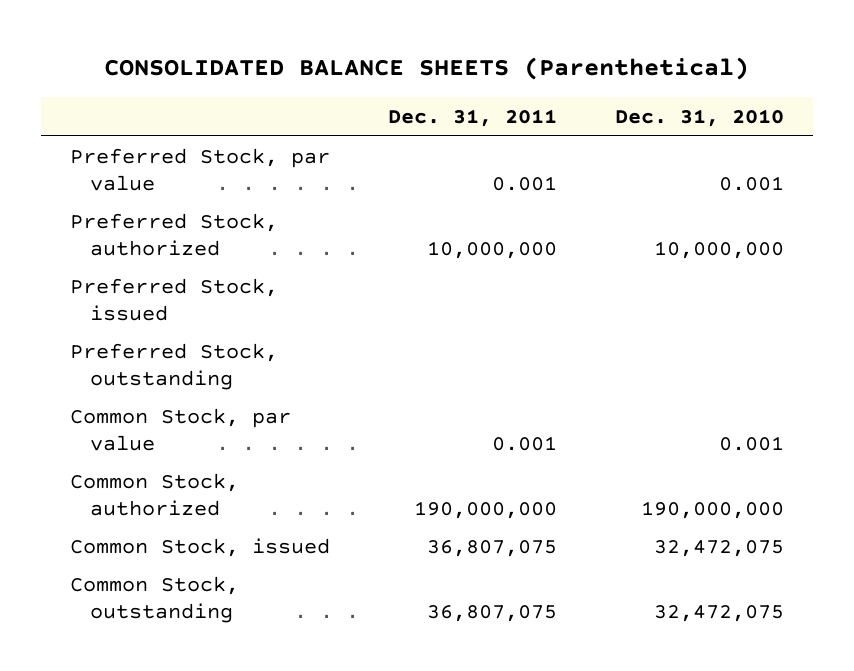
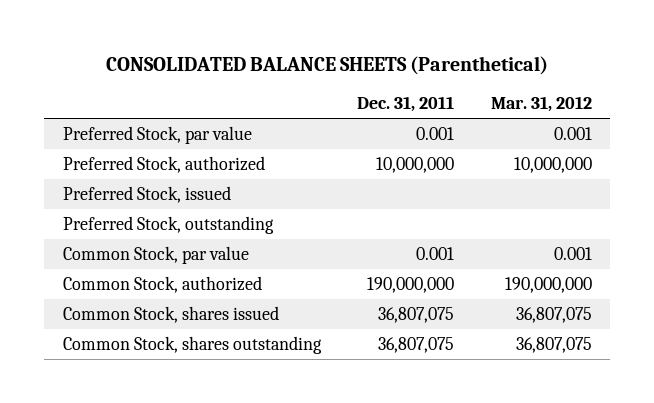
- | Dec. 31, 2011 | Dec. 31, 2010
+ | Dec. 31, 2011 | Mar. 31, 2012
- Common Stock, issued | 36,807,075 | 32,472,075
- Common Stock, outstanding | 36,807,075 | 32,472,075
+ Common Stock, shares issued | 36,807,075 | 36,807,075
+ Common Stock, shares outstanding | 36,807,075 | 36,807,075

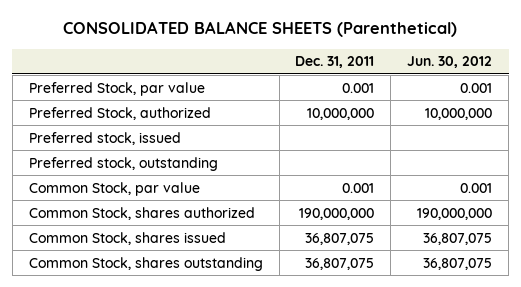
- | Dec. 31, 2011 | Mar. 31, 2012
+ | Dec. 31, 2011 | Jun. 30, 2012
- Preferred Stock, issued
- Preferred Stock, outstanding
+ Preferred stock, issued
+ Preferred stock, outstanding
- Common Stock, authorized | 190,000,000 | 190,000,000
+ Common Stock, shares authorized | 190,000,000 | 190,000,000

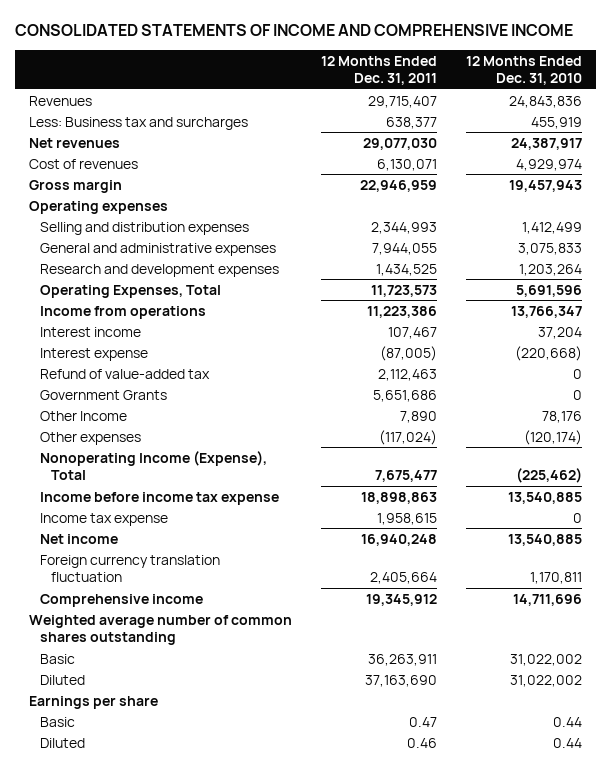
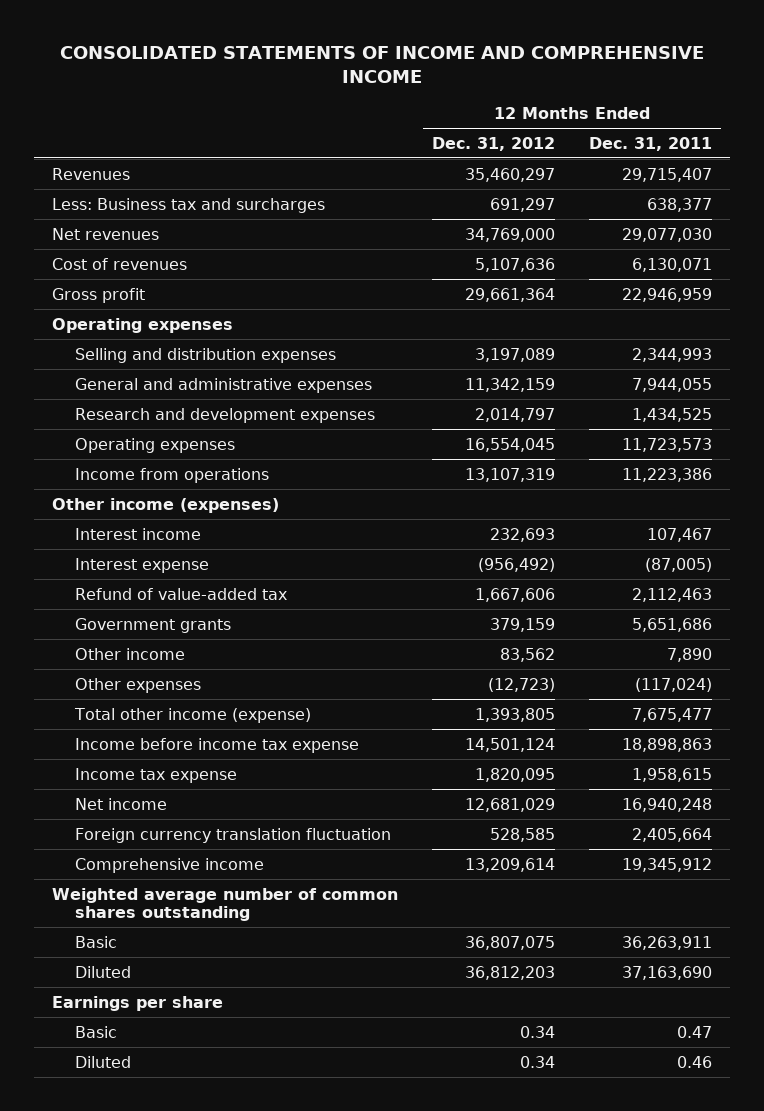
- | 12 Months Ended Dec. 31, 2011 | 12 Months Ended Dec. 31, 2010
+ | 12 Months Ended Dec. 31, 2012 | 12 Months Ended Dec. 31, 2011
- Gross margin | 22,946,959 | 19,457,943
+ Gross profit | 29,661,364 | 22,946,959
- Operating Expenses, Total | 11,723,573 | 5,691,596
+ Operating expenses | 16,554,045 | 11,723,573
+ Other income (expenses)
- Government Grants | 5,651,686 | 0
- Other Income | 7,890 | 78,176
+ Government grants | 379,159 | 5,651,686
+ Other income | 83,562 | 7,890
- Nonoperating Income (Expense), Total | 7,675,477 | (225,462)
+ Total other income (expense) | 1,393,805 | 7,675,477

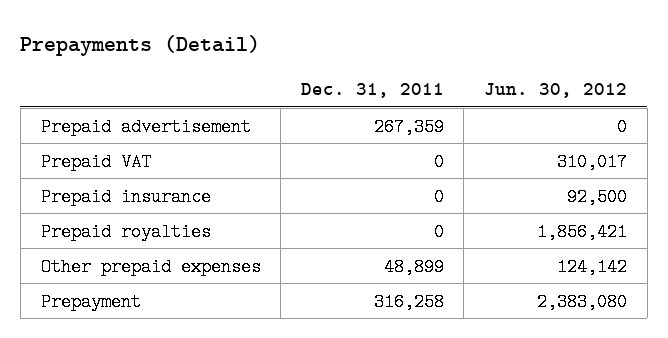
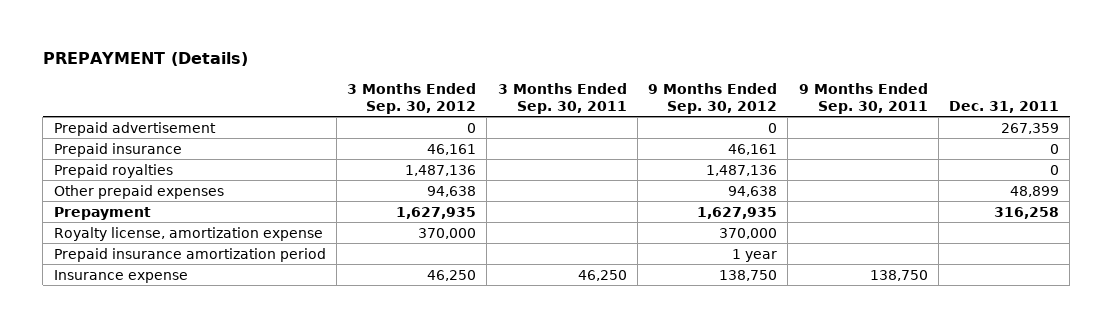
- Prepayments (Detail)
+ PREPAYMENT (Details)
- | Dec. 31, 2011 | Jun. 30, 2012
+ | 3 Months Ended Sep. 30, 2012 | 3 Months Ended Sep. 30, 2011 | 9 Months Ended Sep. 30, 2012 | 9 Months Ended Sep. 30, 2011 | Dec. 31, 2011
- Prepaid VAT | 0 | 310,017
+ Royalty license, amortization expense | 370,000 | | 370,000 | |
+ Prepaid insurance amortization period | | | 1 year | |
+ Insurance expense | 46,250 | 46,250 | 138,750 | 138,750 |

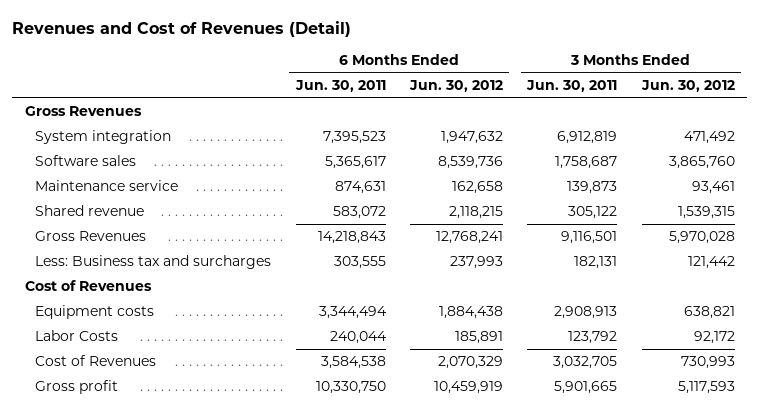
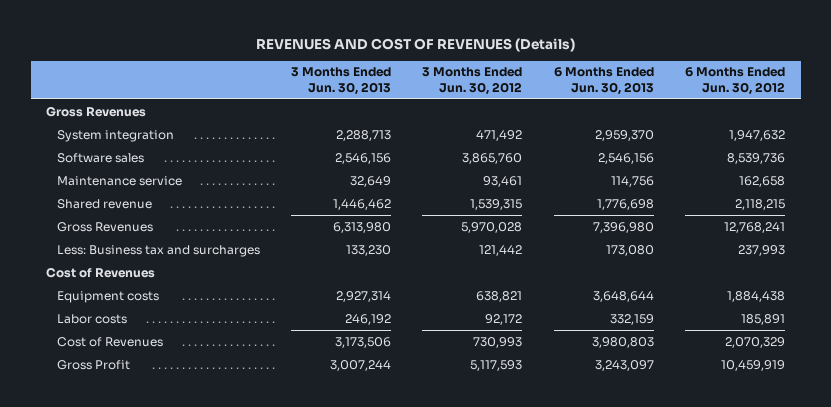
- Revenues and Cost of Revenues (Detail)
+ REVENUES AND COST OF REVENUES (Details)
- | 6 Months Ended Jun. 30, 2011 | 6 Months Ended Jun. 30, 2012 | 3 Months Ended Jun. 30, 2011 | 3 Months Ended Jun. 30, 2012
+ | 3 Months Ended Jun. 30, 2013 | 3 Months Ended Jun. 30, 2012 | 6 Months Ended Jun. 30, 2013 | 6 Months Ended Jun. 30, 2012
- Labor Costs | 240,044 | 185,891 | 123,792 | 92,172
+ Labor costs | 246,192 | 92,172 | 332,159 | 185,891
- Gross profit | 10,330,750 | 10,459,919 | 5,901,665 | 5,117,593
+ Gross Profit | 3,007,244 | 5,117,593 | 3,243,097 | 10,459,919

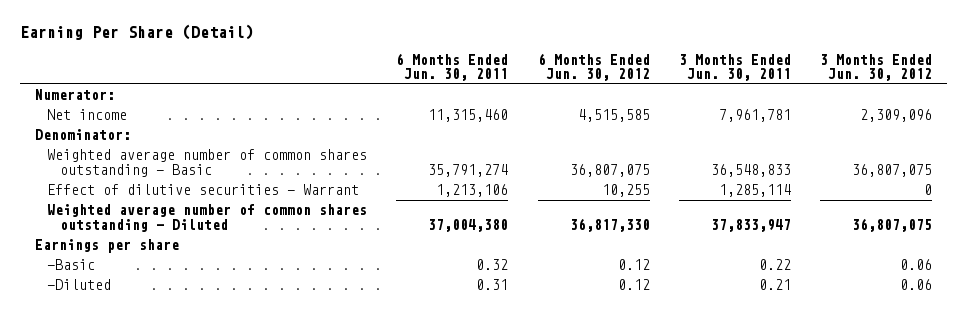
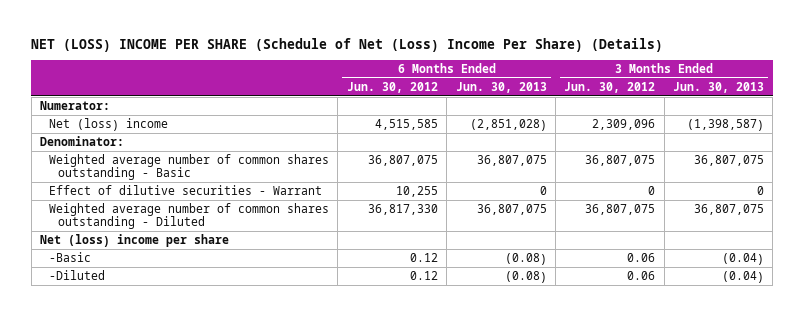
- Earning Per Share (Detail)
+ NET (LOSS) INCOME PER SHARE (Schedule of Net (Loss) Income Per Share) (Details)
- | 6 Months Ended Jun. 30, 2011 | 6 Months Ended Jun. 30, 2012 | 3 Months Ended Jun. 30, 2011 | 3 Months Ended Jun. 30, 2012
+ | 6 Months Ended Jun. 30, 2012 | 6 Months Ended Jun. 30, 2013 | 3 Months Ended Jun. 30, 2012 | 3 Months Ended Jun. 30, 2013
- Net income | 11,315,460 | 4,515,585 | 7,961,781 | 2,309,096
+ Net (loss) income | 4,515,585 | (2,851,028) | 2,309,096 | (1,398,587)
- Earnings per share
+ Net (loss) income per share

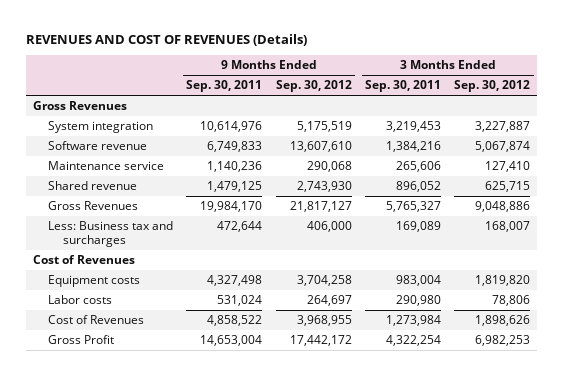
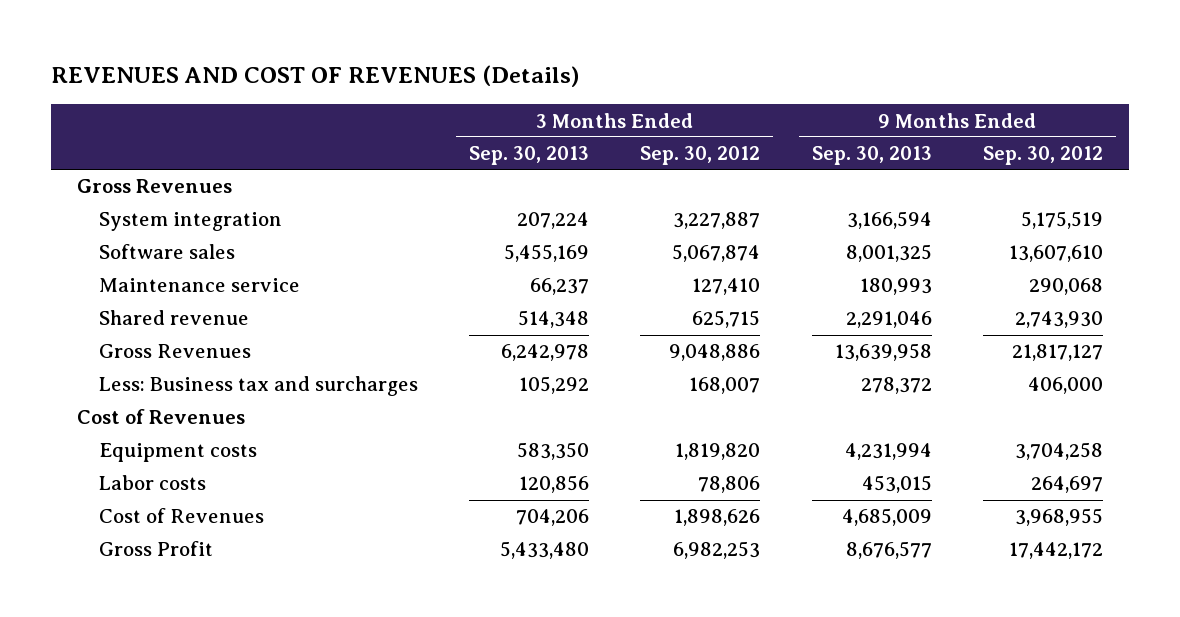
- | 9 Months Ended Sep. 30, 2011 | 9 Months Ended Sep. 30, 2012 | 3 Months Ended Sep. 30, 2011 | 3 Months Ended Sep. 30, 2012
+ | 3 Months Ended Sep. 30, 2013 | 3 Months Ended Sep. 30, 2012 | 9 Months Ended Sep. 30, 2013 | 9 Months Ended Sep. 30, 2012
- Software revenue | 6,749,833 | 13,607,610 | 1,384,216 | 5,067,874
+ Software sales | 5,455,169 | 5,067,874 | 8,001,325 | 13,607,610

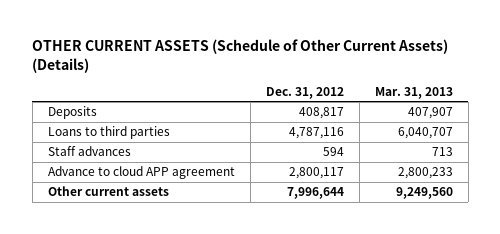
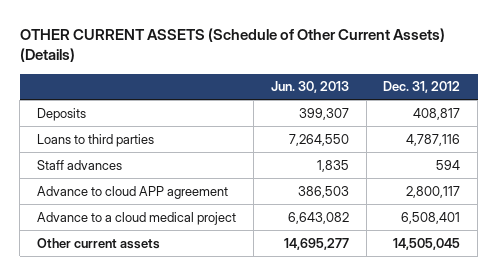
- | Dec. 31, 2012 | Mar. 31, 2013
+ | Jun. 30, 2013 | Dec. 31, 2012
- Other current assets | 7,996,644 | 9,249,560
+ Advance to a cloud medical project | 6,643,082 | 6,508,401
+ Other current assets | 14,695,277 | 14,505,045

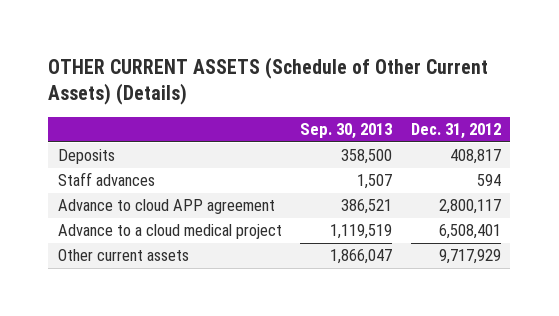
- | Jun. 30, 2013 | Dec. 31, 2012
+ | Sep. 30, 2013 | Dec. 31, 2012
- Loans to third parties | 7,264,550 | 4,787,116
- Other current assets | 14,695,277 | 14,505,045
+ Other current assets | 1,866,047 | 9,717,929

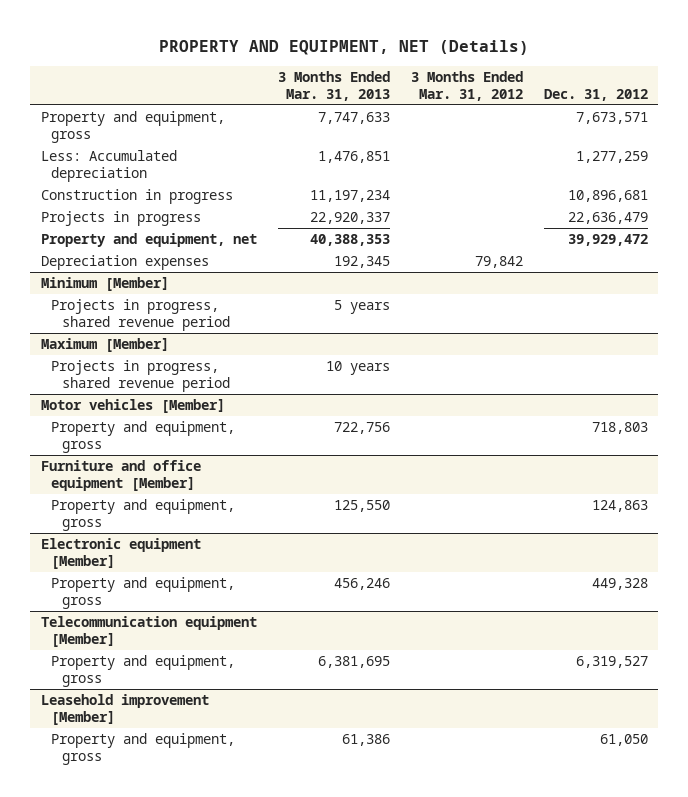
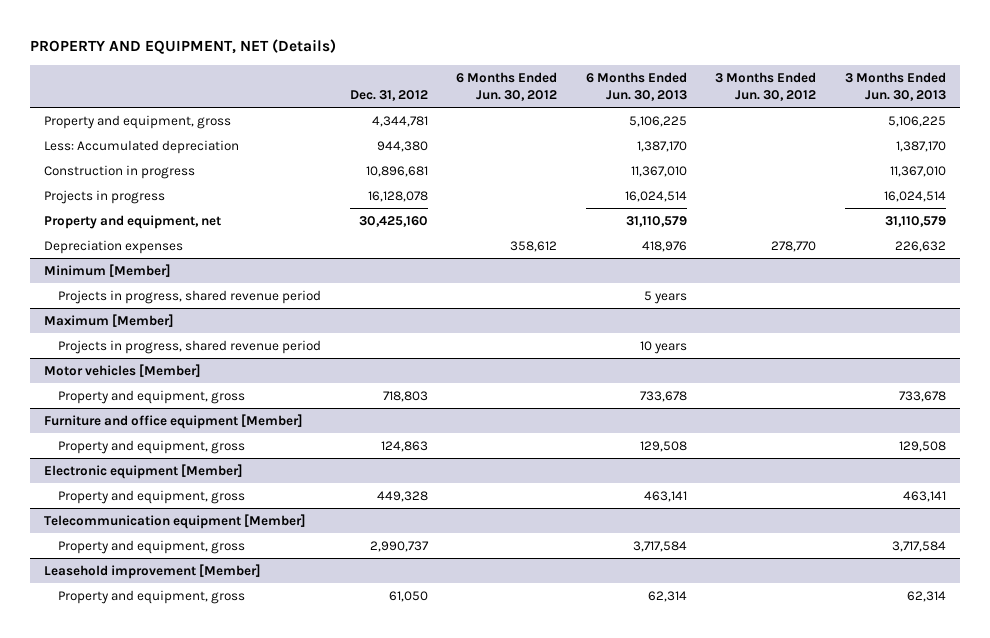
- | 3 Months Ended Mar. 31, 2013 | 3 Months Ended Mar. 31, 2012 | Dec. 31, 2012
+ | Dec. 31, 2012 | 6 Months Ended Jun. 30, 2012 | 6 Months Ended Jun. 30, 2013 | 3 Months Ended Jun. 30, 2012 | 3 Months Ended Jun. 30, 2013
- Property and equipment, gross | 7,747,633 | | 7,673,571
- Less: Accumulated depreciation | 1,476,851 | | 1,277,259
+ Property and equipment, gross | 4,344,781 | | 5,106,225 | | 5,106,225
+ Less: Accumulated depreciation | 944,380 | | 1,387,170 | | 1,387,170
- Projects in progress | 22,920,337 | | 22,636,479
- Property and equipment, net | 40,388,353 | | 39,929,472
+ Projects in progress | 16,128,078 | | 16,024,514 | | 16,024,514
+ Property and equipment, net | 30,425,160 | | 31,110,579 | | 31,110,579
@ Telecommunication equipment [Member]
- Property and equipment, gross | 6,381,695 | | 6,319,527
+ Property and equipment, gross | 2,990,737 | | 3,717,584 | | 3,717,584

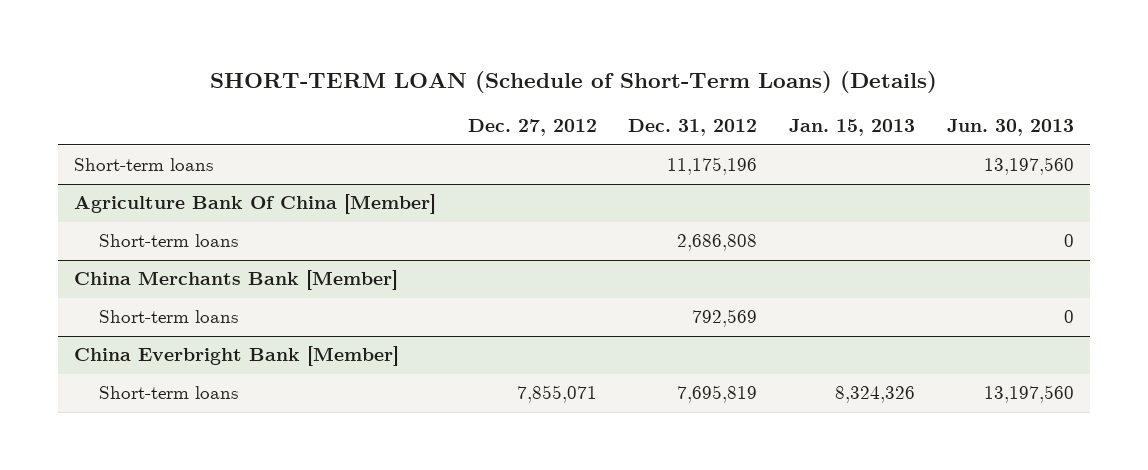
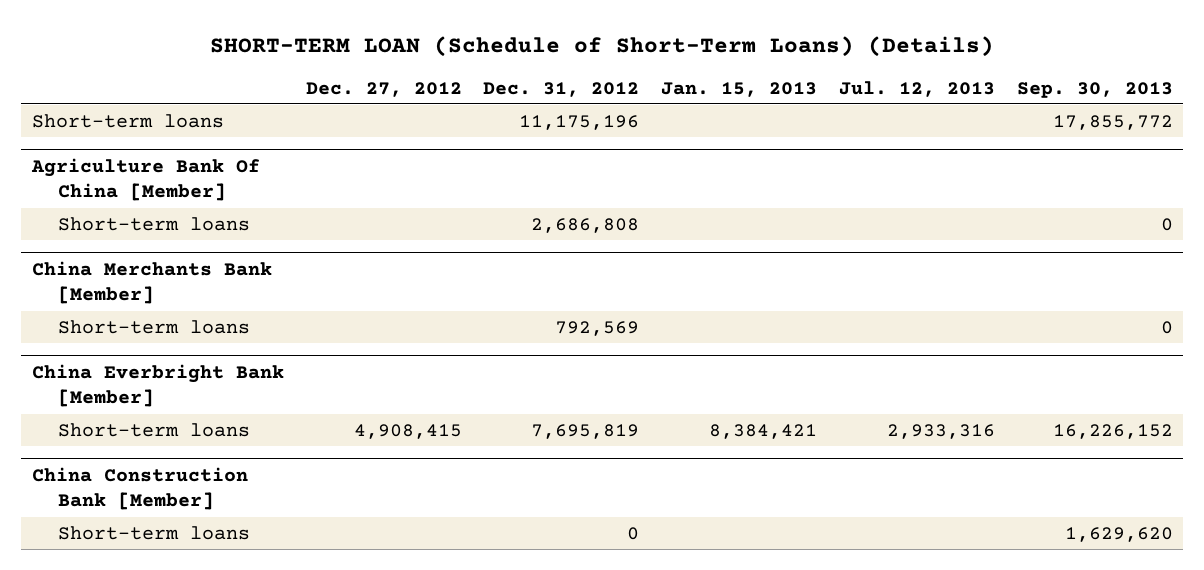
- | Dec. 27, 2012 | Dec. 31, 2012 | Jan. 15, 2013 | Jun. 30, 2013
+ | Dec. 27, 2012 | Dec. 31, 2012 | Jan. 15, 2013 | Jul. 12, 2013 | Sep. 30, 2013
@ China Everbright Bank [Member]
- Short-term loans | 7,855,071 | 7,695,819 | 8,324,326 | 13,197,560
+ Short-term loans | 4,908,415 | 7,695,819 | 8,384,421 | 2,933,316 | 16,226,152
+ China Construction Bank [Member]
+ Short-term loans | | 0 | | | 1,629,620

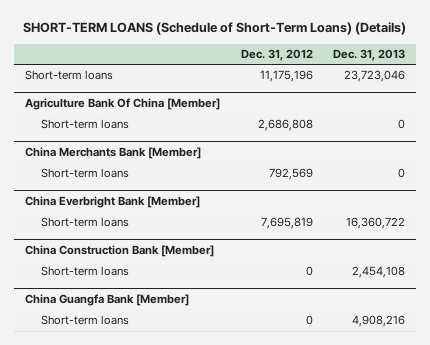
- SHORT-TERM LOAN (Schedule of Short-Term Loans) (Details)
+ SHORT-TERM LOANS (Schedule of Short-Term Loans) (Details)
- | Dec. 27, 2012 | Dec. 31, 2012 | Jan. 15, 2013 | Jul. 12, 2013 | Sep. 30, 2013
+ | Dec. 31, 2012 | Dec. 31, 2013
+ China Guangfa Bank [Member]
+ Short-term loans | 0 | 4,908,216

